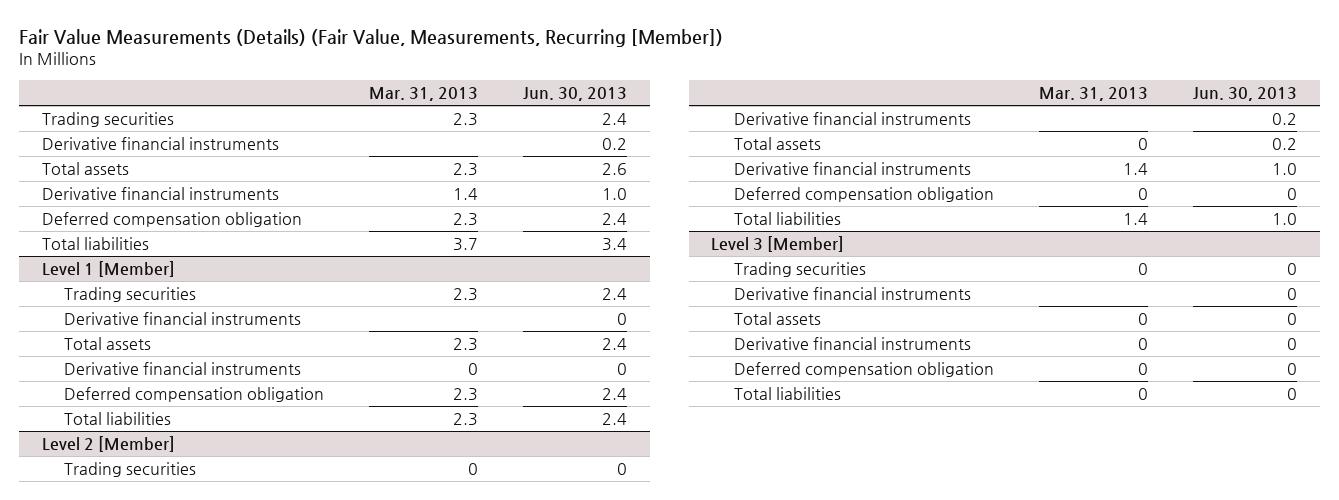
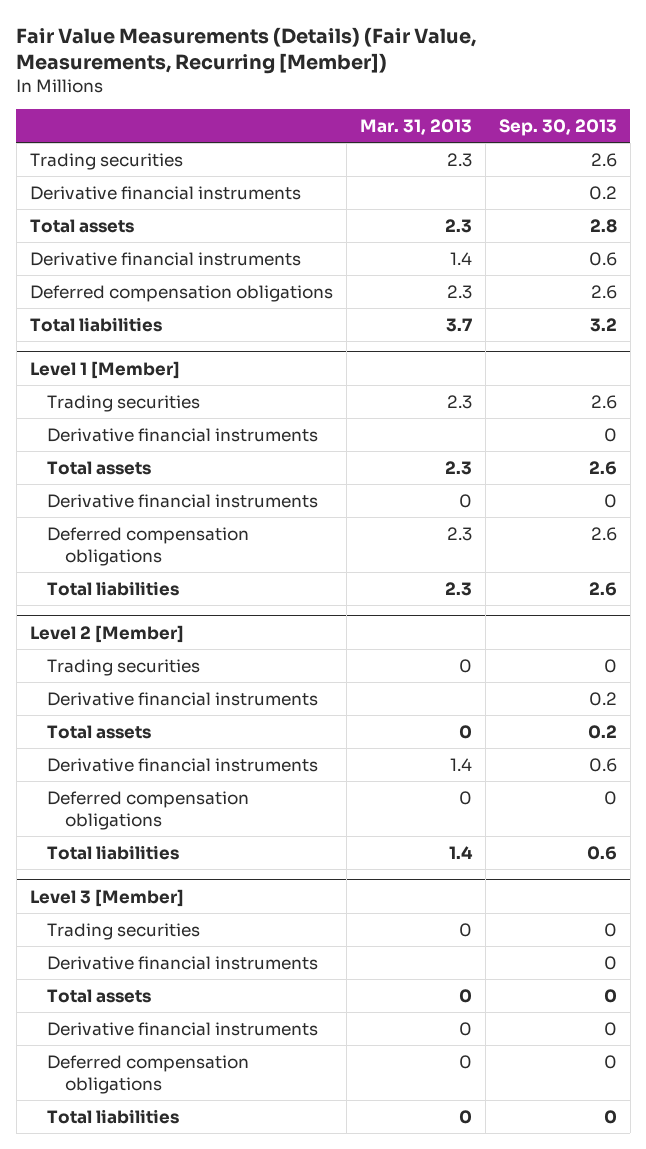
- | Mar. 31, 2013 | Jun. 30, 2013
+ | Mar. 31, 2013 | Sep. 30, 2013
- Deferred compensation obligation | 2.3 | 2.4
+ Deferred compensation obligations | 2.3 | 2.6
@ Level 1 [Member]
- Deferred compensation obligation | 2.3 | 2.4
+ Deferred compensation obligations | 2.3 | 2.6
@ Level 2 [Member]
- Deferred compensation obligation | 0 | 0
+ Deferred compensation obligations | 0 | 0
@ Level 3 [Member]
- Deferred compensation obligation | 0 | 0
+ Deferred compensation obligations | 0 | 0

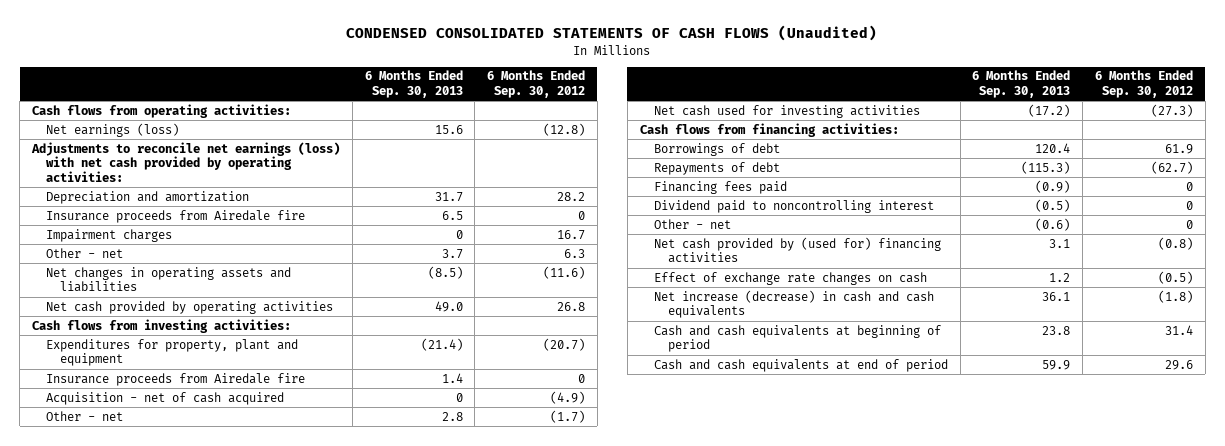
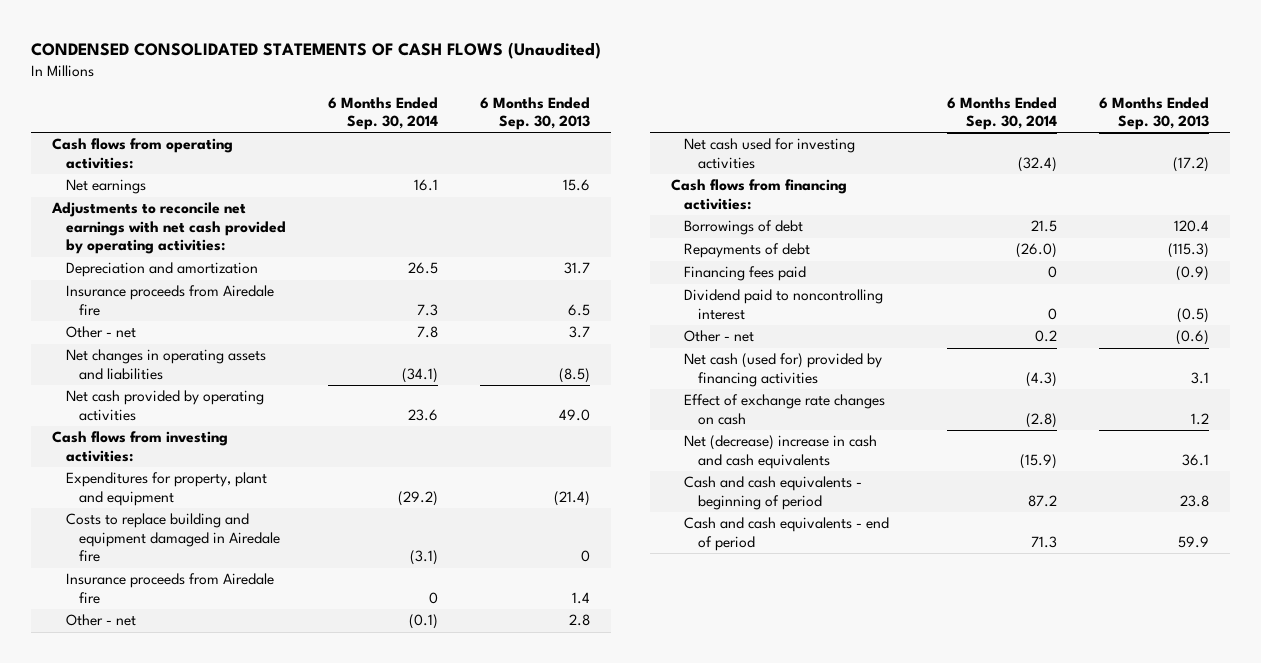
- | 6 Months Ended Sep. 30, 2013 | 6 Months Ended Sep. 30, 2012
+ | 6 Months Ended Sep. 30, 2014 | 6 Months Ended Sep. 30, 2013
- Net earnings (loss) | 15.6 | (12.8)
- Adjustments to reconcile net earnings (loss) with net cash provided by operating activities:
+ Net earnings | 16.1 | 15.6
+ Adjustments to reconcile net earnings with net cash provided by operating activities:
- Impairment charges | 0 | 16.7
+ Costs to replace building and equipment damaged in Airedale fire | (3.1) | 0
- Acquisition - net of cash acquired | 0 | (4.9)
- Net cash provided by (used for) financing activities | 3.1 | (0.8)
+ Net cash (used for) provided by financing activities | (4.3) | 3.1
- Net increase (decrease) in cash and cash equivalents | 36.1 | (1.8)
- Cash and cash equivalents at beginning of period | 23.8 | 31.4
- Cash and cash equivalents at end of period | 59.9 | 29.6
+ Net (decrease) increase in cash and cash equivalents | (15.9) | 36.1
+ Cash and cash equivalents - beginning of period | 87.2 | 23.8
+ Cash and cash equivalents - end of period | 71.3 | 59.9

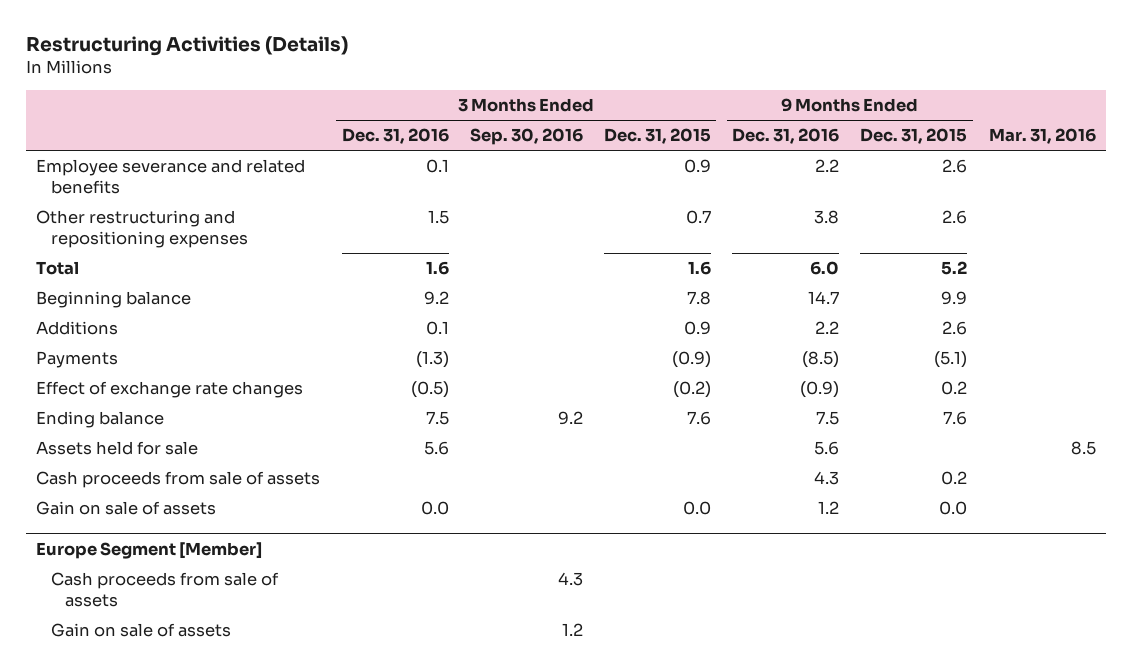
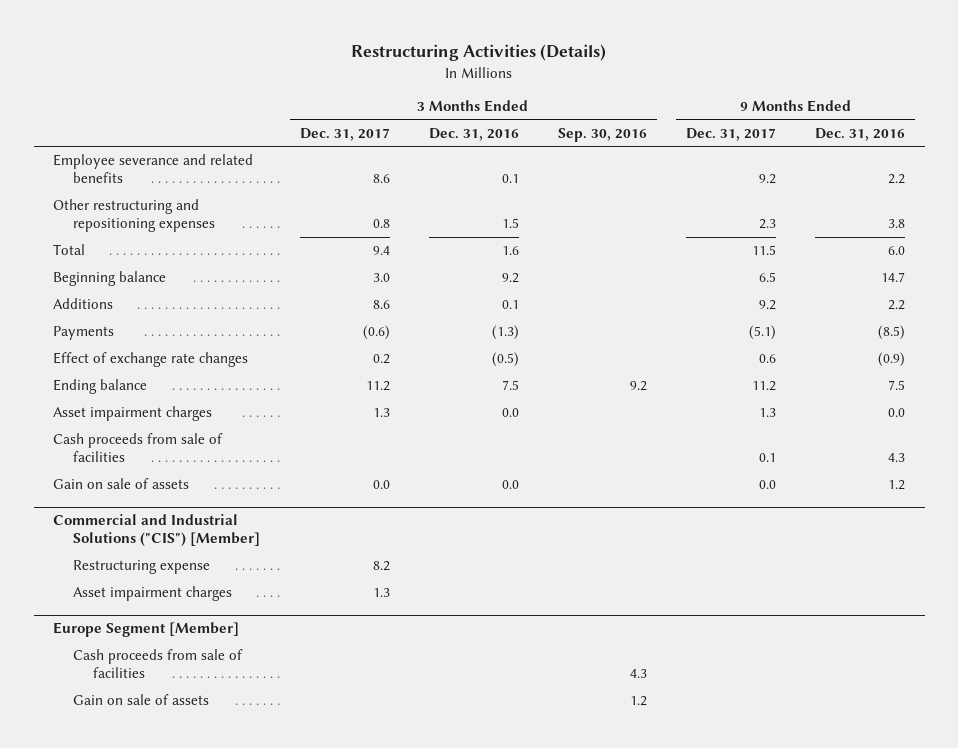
- | 3 Months Ended Dec. 31, 2016 | 3 Months Ended Sep. 30, 2016 | 3 Months Ended Dec. 31, 2015 | 9 Months Ended Dec. 31, 2016 | 9 Months Ended Dec. 31, 2015 | Mar. 31, 2016
+ | 3 Months Ended Dec. 31, 2017 | 3 Months Ended Dec. 31, 2016 | 3 Months Ended Sep. 30, 2016 | 9 Months Ended Dec. 31, 2017 | 9 Months Ended Dec. 31, 2016
- Assets held for sale | 5.6 | | | 5.6 | | 8.5
- Cash proceeds from sale of assets | | | | 4.3 | 0.2 |
+ Asset impairment charges | 1.3 | 0.0 | | 1.3 | 0.0
+ Cash proceeds from sale of facilities | | | | 0.1 | 4.3
+ Commercial and Industrial Solutions ("CIS") [Member]
+ Restructuring expense | 8.2 | | | |
+ Asset impairment charges | 1.3 | | | |
@ Europe Segment [Member]
- Cash proceeds from sale of assets | | 4.3 | | | |
+ Cash proceeds from sale of facilities | | | 4.3 | |

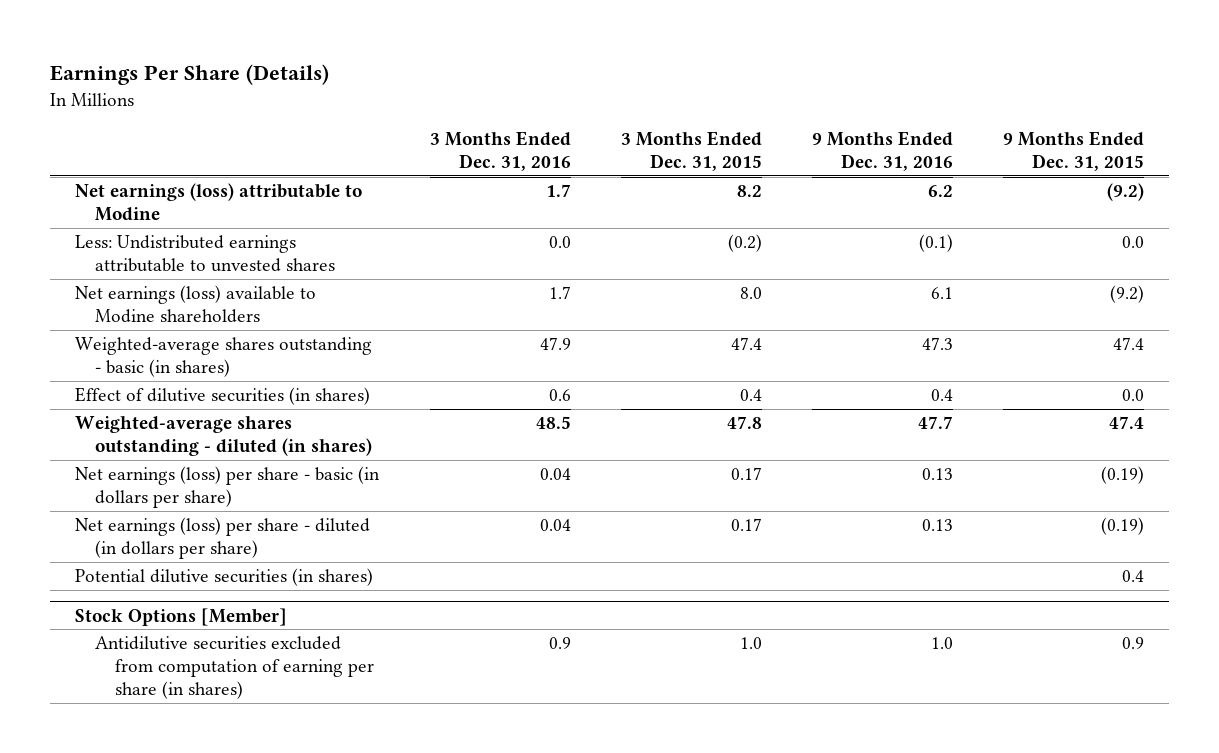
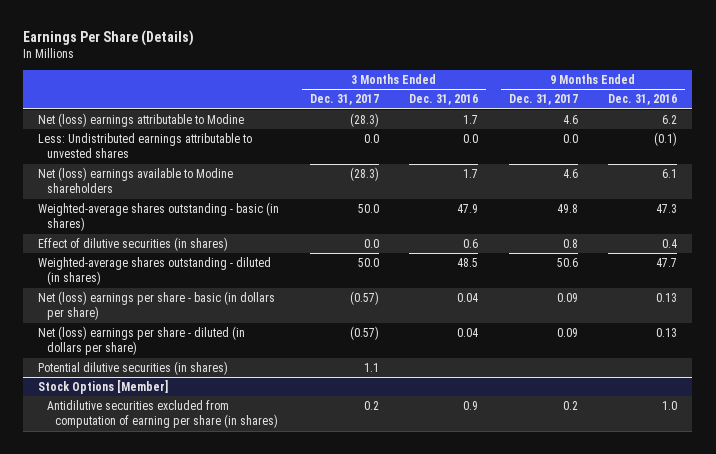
- | 3 Months Ended Dec. 31, 2016 | 3 Months Ended Dec. 31, 2015 | 9 Months Ended Dec. 31, 2016 | 9 Months Ended Dec. 31, 2015
+ | 3 Months Ended Dec. 31, 2017 | 3 Months Ended Dec. 31, 2016 | 9 Months Ended Dec. 31, 2017 | 9 Months Ended Dec. 31, 2016
- Net earnings (loss) attributable to Modine | 1.7 | 8.2 | 6.2 | (9.2)
+ Net (loss) earnings attributable to Modine | (28.3) | 1.7 | 4.6 | 6.2
- Net earnings (loss) available to Modine shareholders | 1.7 | 8.0 | 6.1 | (9.2)
+ Net (loss) earnings available to Modine shareholders | (28.3) | 1.7 | 4.6 | 6.1
- Net earnings (loss) per share - basic (in dollars per share) | 0.04 | 0.17 | 0.13 | (0.19)
- Net earnings (loss) per share - diluted (in dollars per share) | 0.04 | 0.17 | 0.13 | (0.19)
+ Net (loss) earnings per share - basic (in dollars per share) | (0.57) | 0.04 | 0.09 | 0.13
+ Net (loss) earnings per share - diluted (in dollars per share) | (0.57) | 0.04 | 0.09 | 0.13

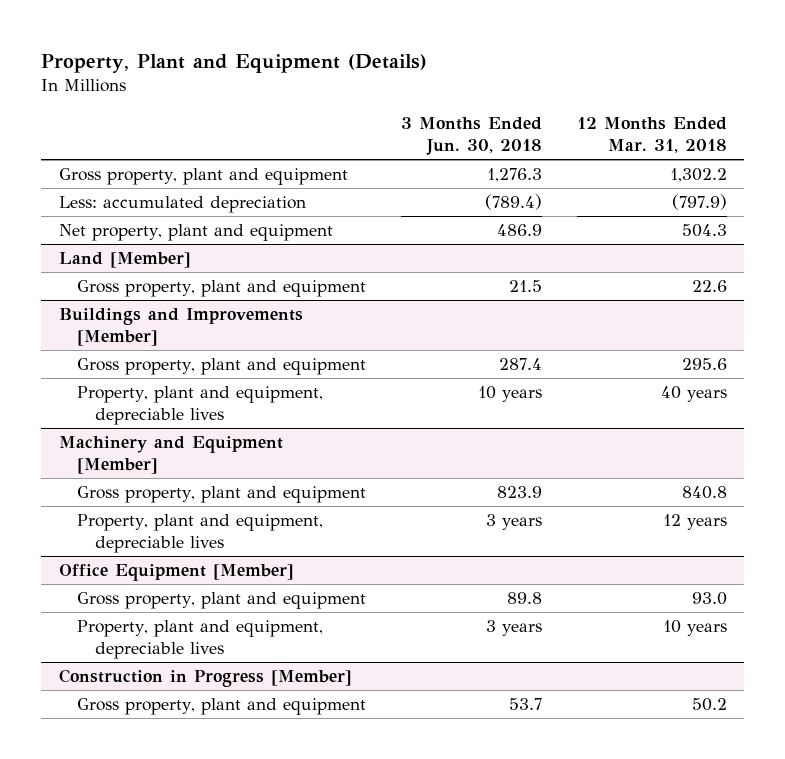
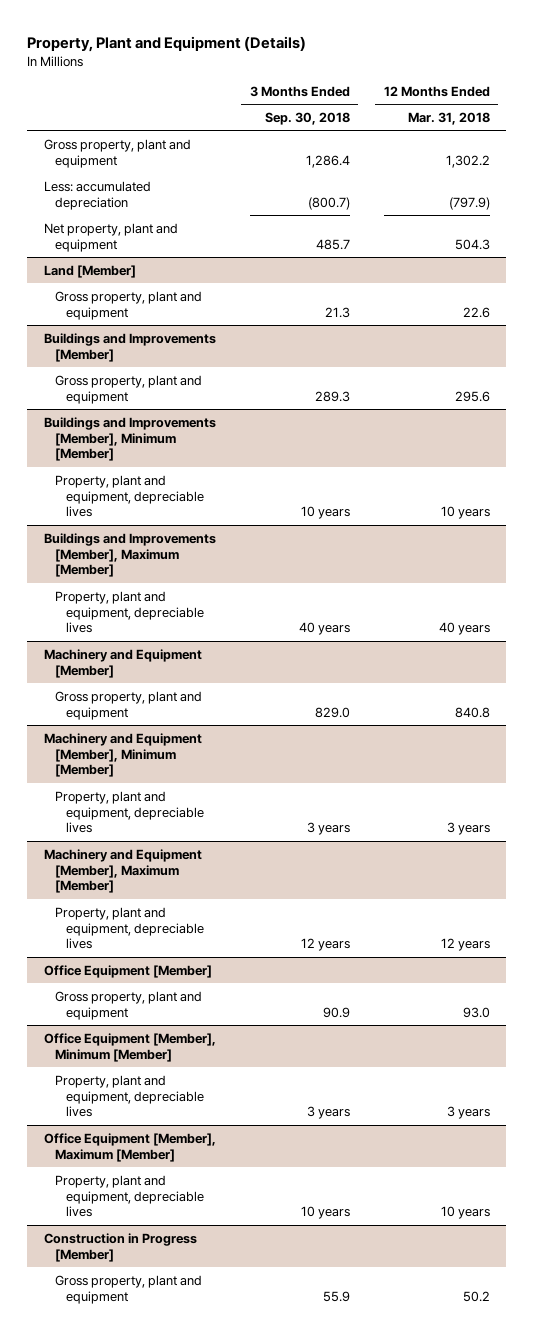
- | 3 Months Ended Jun. 30, 2018 | 12 Months Ended Mar. 31, 2018
+ | 3 Months Ended Sep. 30, 2018 | 12 Months Ended Mar. 31, 2018
+ Buildings and Improvements [Member], Minimum [Member]
+ Property, plant and equipment, depreciable lives | 10 years | 10 years
+ Buildings and Improvements [Member], Maximum [Member]
+ Machinery and Equipment [Member], Minimum [Member]
+ Property, plant and equipment, depreciable lives | 3 years | 3 years
+ Machinery and Equipment [Member], Maximum [Member]
+ Office Equipment [Member], Minimum [Member]
+ Property, plant and equipment, depreciable lives | 3 years | 3 years
+ Office Equipment [Member], Maximum [Member]

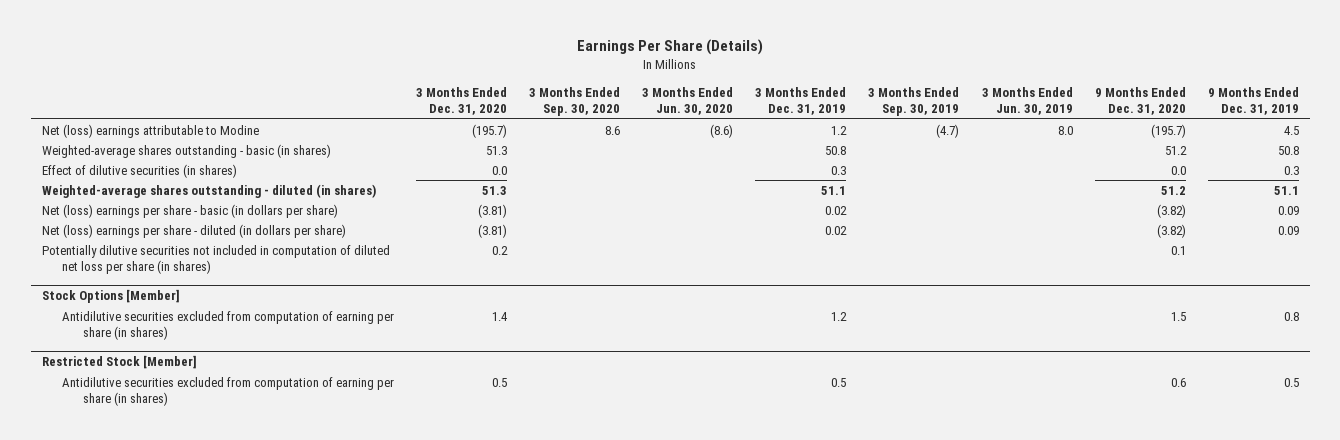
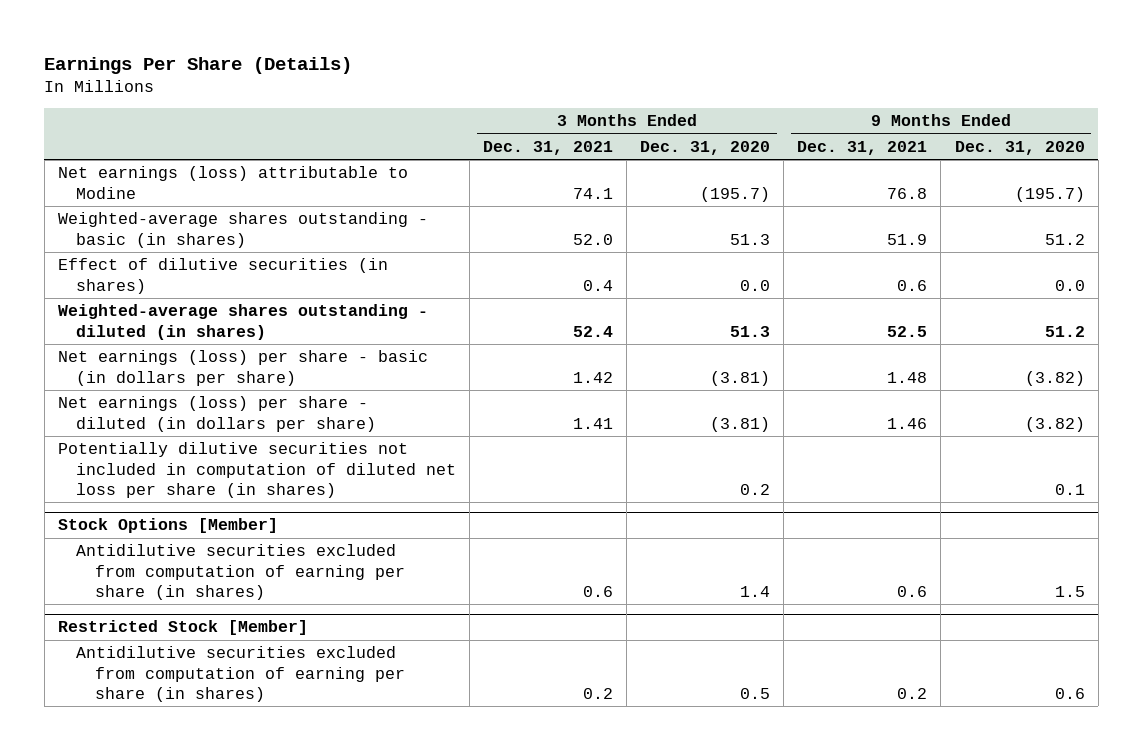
- | 3 Months Ended Dec. 31, 2020 | 3 Months Ended Sep. 30, 2020 | 3 Months Ended Jun. 30, 2020 | 3 Months Ended Dec. 31, 2019 | 3 Months Ended Sep. 30, 2019 | 3 Months Ended Jun. 30, 2019 | 9 Months Ended Dec. 31, 2020 | 9 Months Ended Dec. 31, 2019
+ | 3 Months Ended Dec. 31, 2021 | 3 Months Ended Dec. 31, 2020 | 9 Months Ended Dec. 31, 2021 | 9 Months Ended Dec. 31, 2020
- Net (loss) earnings attributable to Modine | (195.7) | 8.6 | (8.6) | 1.2 | (4.7) | 8.0 | (195.7) | 4.5
+ Net earnings (loss) attributable to Modine | 74.1 | (195.7) | 76.8 | (195.7)
- Net (loss) earnings per share - basic (in dollars per share) | (3.81) | | | 0.02 | | | (3.82) | 0.09
- Net (loss) earnings per share - diluted (in dollars per share) | (3.81) | | | 0.02 | | | (3.82) | 0.09
+ Net earnings (loss) per share - basic (in dollars per share) | 1.42 | (3.81) | 1.48 | (3.82)
+ Net earnings (loss) per share - diluted (in dollars per share) | 1.41 | (3.81) | 1.46 | (3.82)

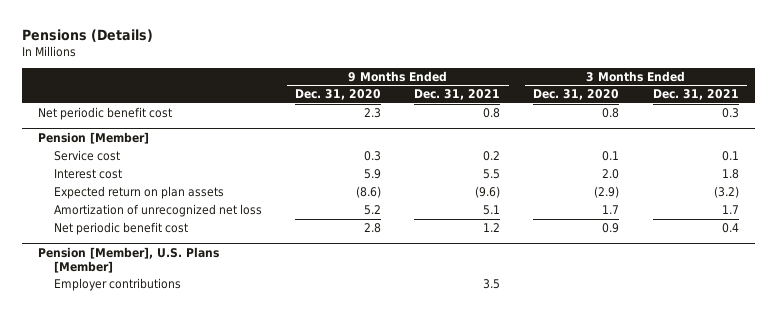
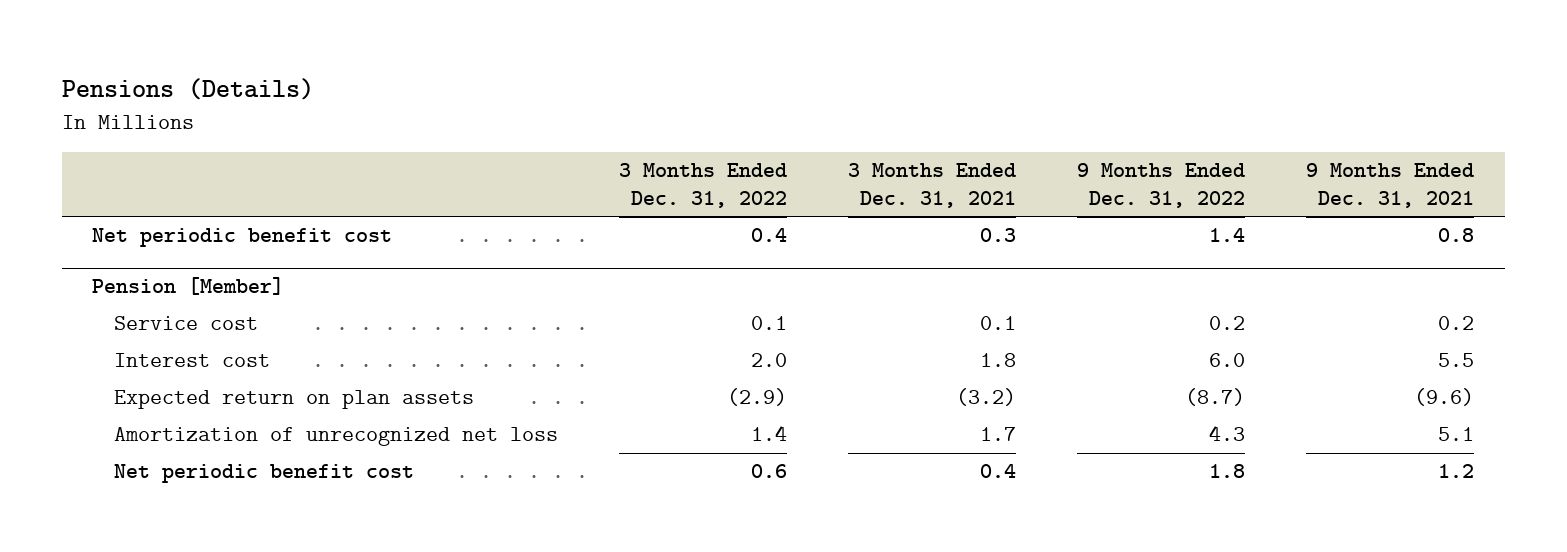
- | 9 Months Ended Dec. 31, 2020 | 9 Months Ended Dec. 31, 2021 | 3 Months Ended Dec. 31, 2020 | 3 Months Ended Dec. 31, 2021
+ | 3 Months Ended Dec. 31, 2022 | 3 Months Ended Dec. 31, 2021 | 9 Months Ended Dec. 31, 2022 | 9 Months Ended Dec. 31, 2021
- Pension [Member], U.S. Plans [Member]
- Employer contributions | | 3.5 | |

